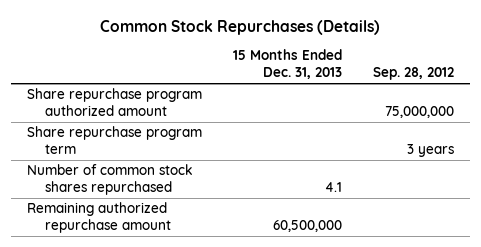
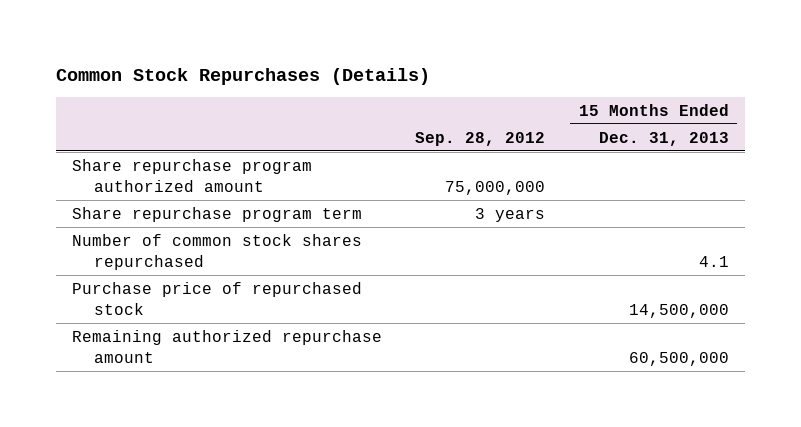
- | 15 Months Ended Dec. 31, 2013 | Sep. 28, 2012
+ | Sep. 28, 2012 | 15 Months Ended Dec. 31, 2013
+ Purchase price of repurchased stock | | 14,500,000

